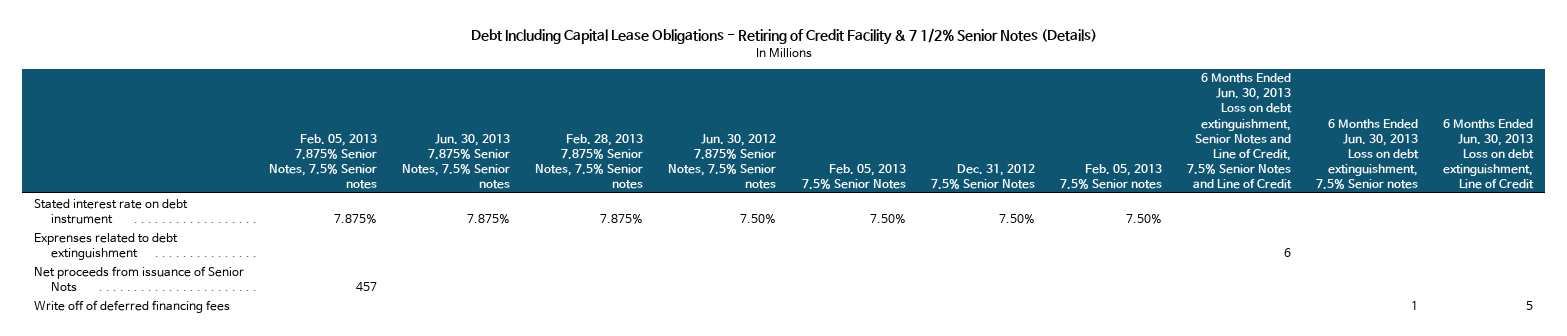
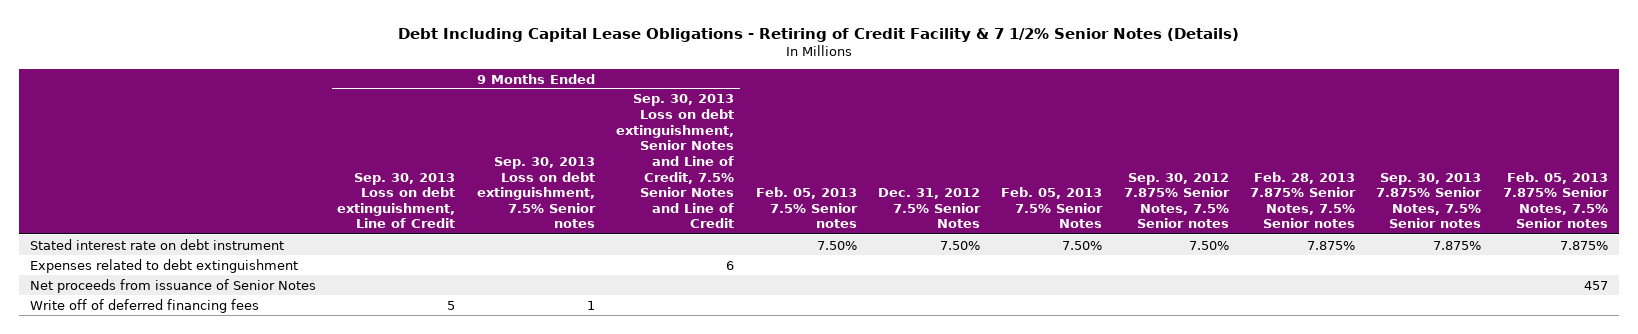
- | Feb. 05, 2013 7.875% Senior Notes, 7.5% Senior notes | Jun. 30, 2013 7.875% Senior Notes, 7.5% Senior notes | Feb. 28, 2013 7.875% Senior Notes, 7.5% Senior notes | Jun. 30, 2012 7.875% Senior Notes, 7.5% Senior notes | Feb. 05, 2013 7.5% Senior Notes | Dec. 31, 2012 7.5% Senior Notes | Feb. 05, 2013 7.5% Senior notes | 6 Months Ended Jun. 30, 2013 Loss on debt extinguishment, Senior Notes and Line of Credit, 7.5% Senior Notes and Line of Credit | 6 Months Ended Jun. 30, 2013 Loss on debt extinguishment, 7.5% Senior notes | 6 Months Ended Jun. 30, 2013 Loss on debt extinguishment, Line of Credit
+ | 9 Months Ended Sep. 30, 2013 Loss on debt extinguishment, Line of Credit | 9 Months Ended Sep. 30, 2013 Loss on debt extinguishment, 7.5% Senior notes | 9 Months Ended Sep. 30, 2013 Loss on debt extinguishment, Senior Notes and Line of Credit, 7.5% Senior Notes and Line of Credit | Feb. 05, 2013 7.5% Senior notes | Dec. 31, 2012 7.5% Senior Notes | Feb. 05, 2013 7.5% Senior Notes | Sep. 30, 2012 7.875% Senior Notes, 7.5% Senior notes | Feb. 28, 2013 7.875% Senior Notes, 7.5% Senior notes | Sep. 30, 2013 7.875% Senior Notes, 7.5% Senior notes | Feb. 05, 2013 7.875% Senior Notes, 7.5% Senior notes
- Exprenses related to debt extinguishment | | | | | | | | 6 | |
- Net proceeds from issuance of Senior Nots | 457 | | | | | | | | |
+ Expenses related to debt extinguishment | | | 6 | | | | | | |
+ Net proceeds from issuance of Senior Notes | | | | | | | | | | 457

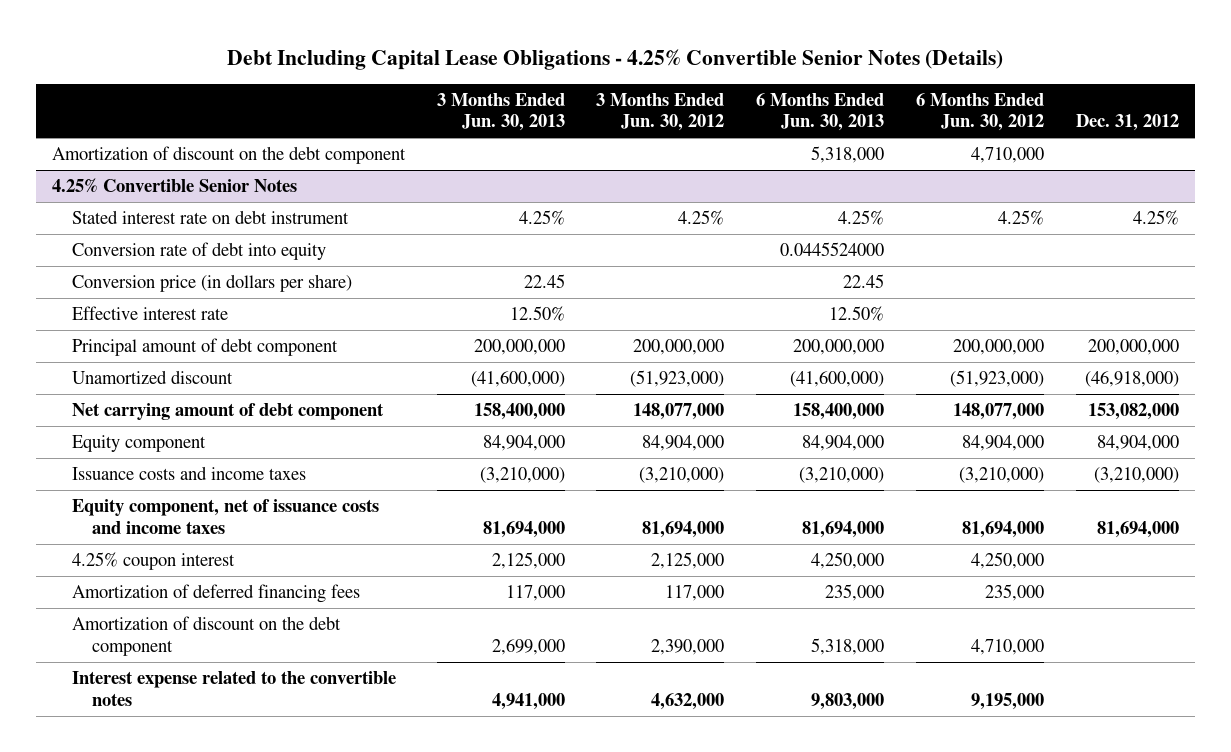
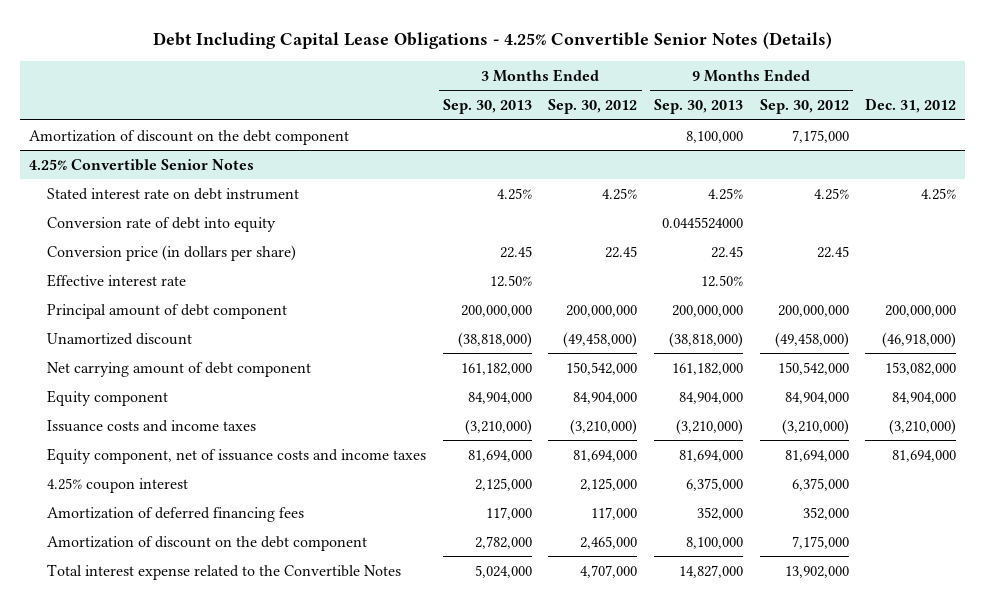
- | 3 Months Ended Jun. 30, 2013 | 3 Months Ended Jun. 30, 2012 | 6 Months Ended Jun. 30, 2013 | 6 Months Ended Jun. 30, 2012 | Dec. 31, 2012
+ | 3 Months Ended Sep. 30, 2013 | 3 Months Ended Sep. 30, 2012 | 9 Months Ended Sep. 30, 2013 | 9 Months Ended Sep. 30, 2012 | Dec. 31, 2012
@ 4.25% Convertible Senior Notes
- Interest expense related to the convertible notes | 4,941,000 | 4,632,000 | 9,803,000 | 9,195,000 |
+ Total interest expense related to the Convertible Notes | 5,024,000 | 4,707,000 | 14,827,000 | 13,902,000 |

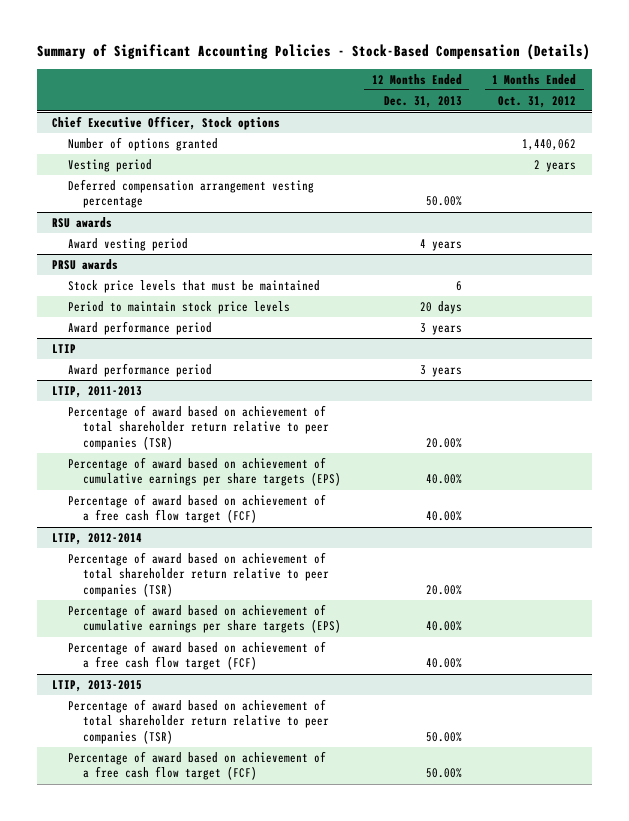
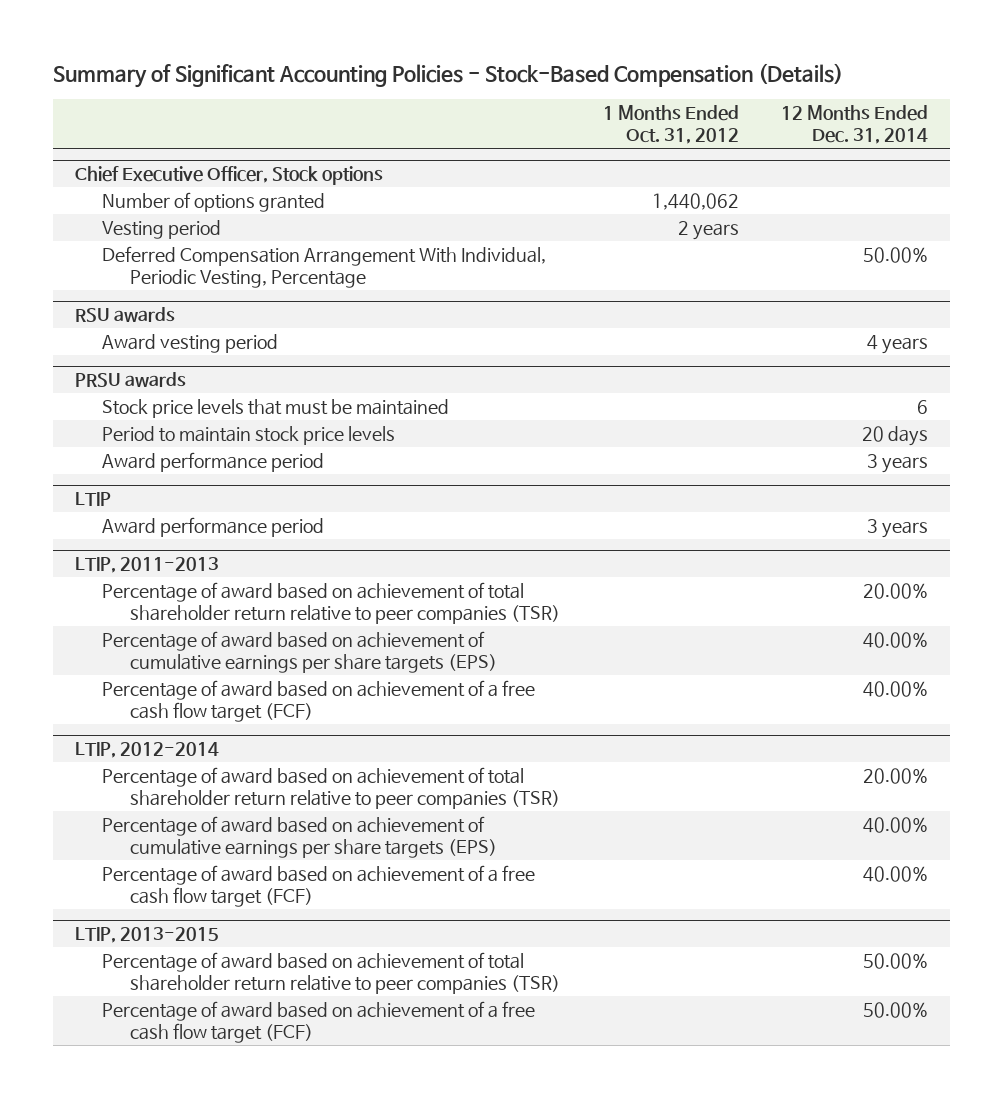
- | 12 Months Ended Dec. 31, 2013 | 1 Months Ended Oct. 31, 2012
+ | 1 Months Ended Oct. 31, 2012 | 12 Months Ended Dec. 31, 2014
@ Chief Executive Officer, Stock options
- Deferred compensation arrangement vesting percentage | 50.00% |
+ Deferred Compensation Arrangement With Individual, Periodic Vesting, Percentage | | 50.00%

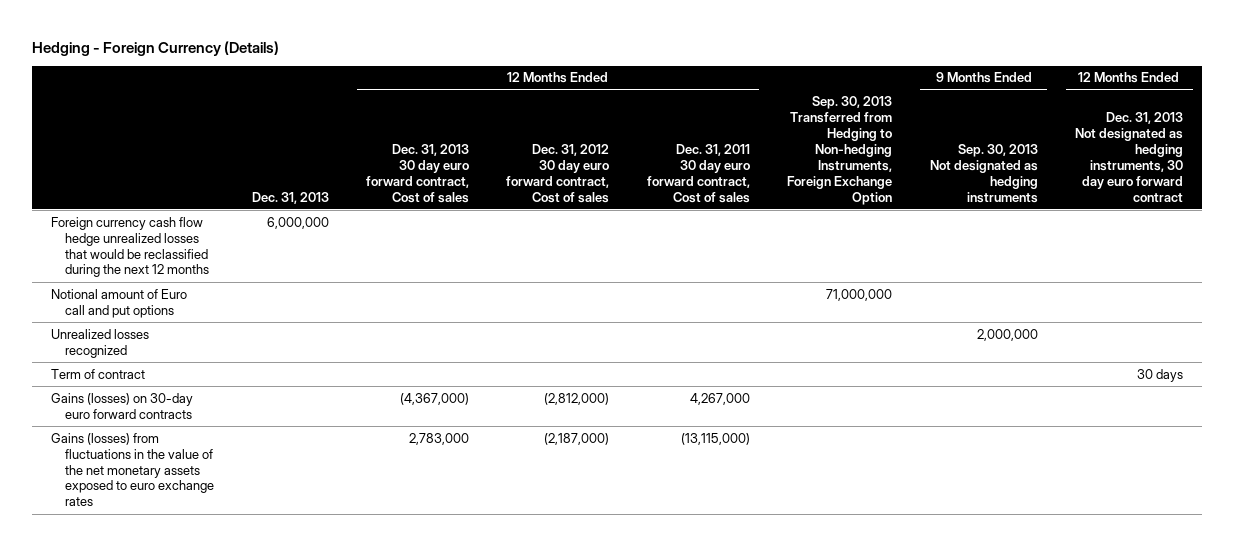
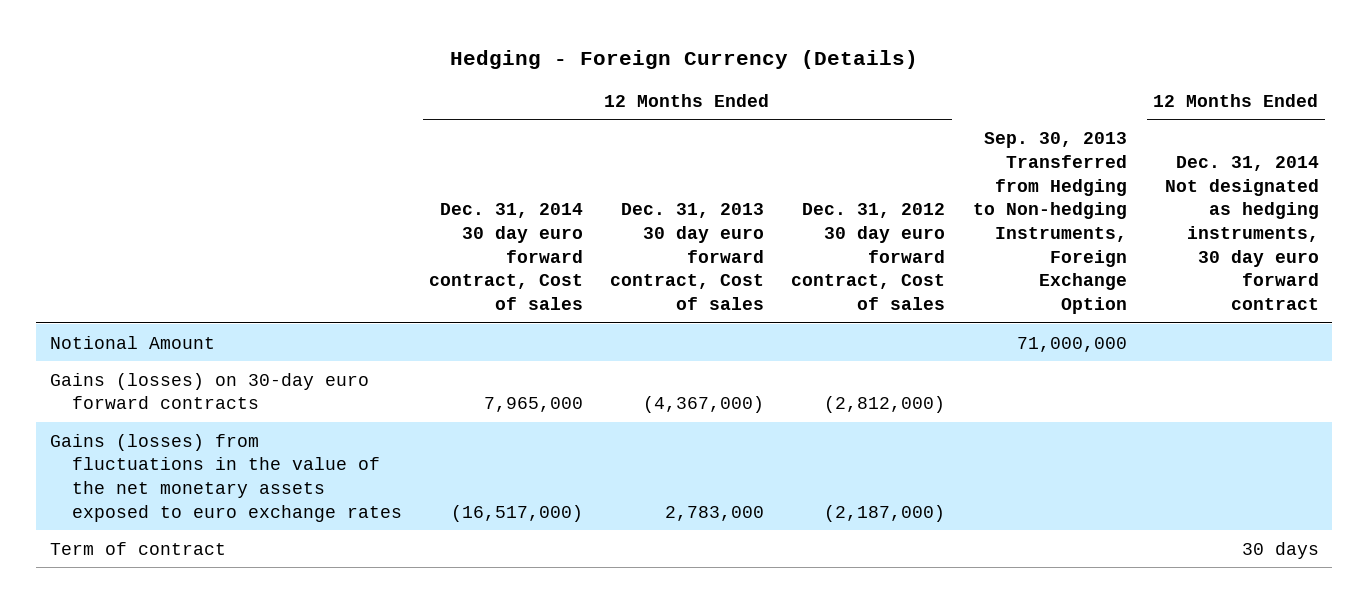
- | Dec. 31, 2013 | 12 Months Ended Dec. 31, 2013 30 day euro forward contract, Cost of sales | 12 Months Ended Dec. 31, 2012 30 day euro forward contract, Cost of sales | 12 Months Ended Dec. 31, 2011 30 day euro forward contract, Cost of sales | Sep. 30, 2013 Transferred from Hedging to Non-hedging Instruments, Foreign Exchange Option | 9 Months Ended Sep. 30, 2013 Not designated as hedging instruments | 12 Months Ended Dec. 31, 2013 Not designated as hedging instruments, 30 day euro forward contract
+ | 12 Months Ended Dec. 31, 2014 30 day euro forward contract, Cost of sales | 12 Months Ended Dec. 31, 2013 30 day euro forward contract, Cost of sales | 12 Months Ended Dec. 31, 2012 30 day euro forward contract, Cost of sales | Sep. 30, 2013 Transferred from Hedging to Non-hedging Instruments, Foreign Exchange Option | 12 Months Ended Dec. 31, 2014 Not designated as hedging instruments, 30 day euro forward contract
- Foreign currency cash flow hedge unrealized losses that would be reclassified during the next 12 months | 6,000,000 | | | | | |
- Notional amount of Euro call and put options | | | | | 71,000,000 | |
- Unrealized losses recognized | | | | | | 2,000,000 |
+ Notional Amount | | | | 71,000,000 |
moved down: Term of contract | | | | | 30 days

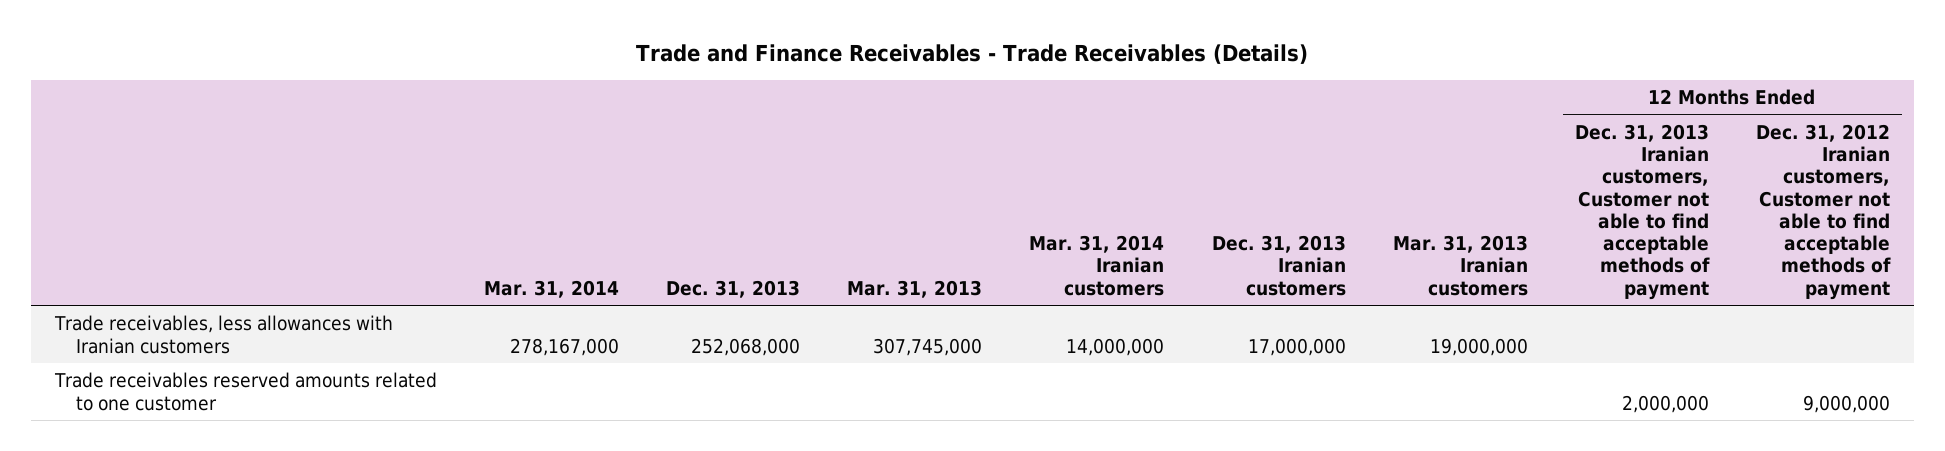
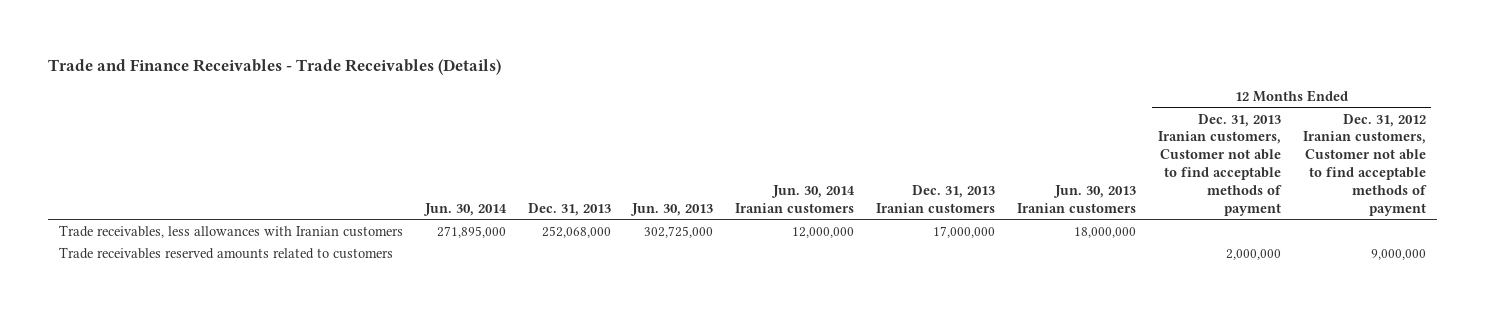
- | Mar. 31, 2014 | Dec. 31, 2013 | Mar. 31, 2013 | Mar. 31, 2014 Iranian customers | Dec. 31, 2013 Iranian customers | Mar. 31, 2013 Iranian customers | 12 Months Ended Dec. 31, 2013 Iranian customers, Customer not able to find acceptable methods of payment | 12 Months Ended Dec. 31, 2012 Iranian customers, Customer not able to find acceptable methods of payment
+ | Jun. 30, 2014 | Dec. 31, 2013 | Jun. 30, 2013 | Jun. 30, 2014 Iranian customers | Dec. 31, 2013 Iranian customers | Jun. 30, 2013 Iranian customers | 12 Months Ended Dec. 31, 2013 Iranian customers, Customer not able to find acceptable methods of payment | 12 Months Ended Dec. 31, 2012 Iranian customers, Customer not able to find acceptable methods of payment
- Trade receivables reserved amounts related to one customer | | | | | | | 2,000,000 | 9,000,000
+ Trade receivables reserved amounts related to customers | | | | | | | 2,000,000 | 9,000,000

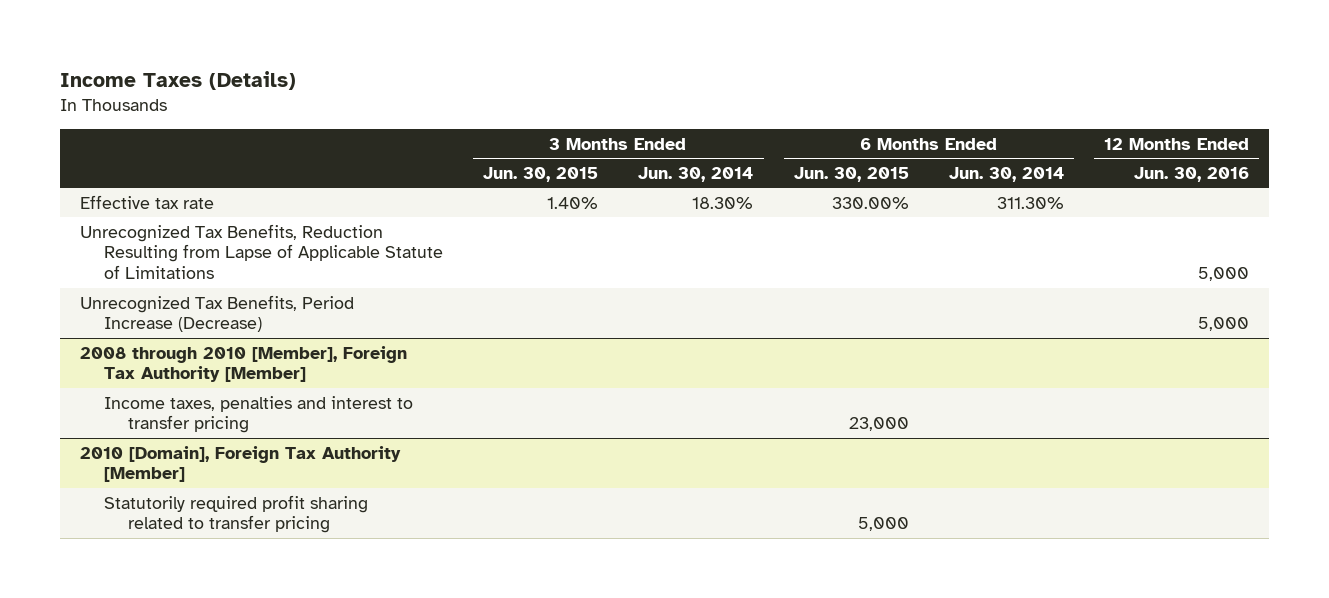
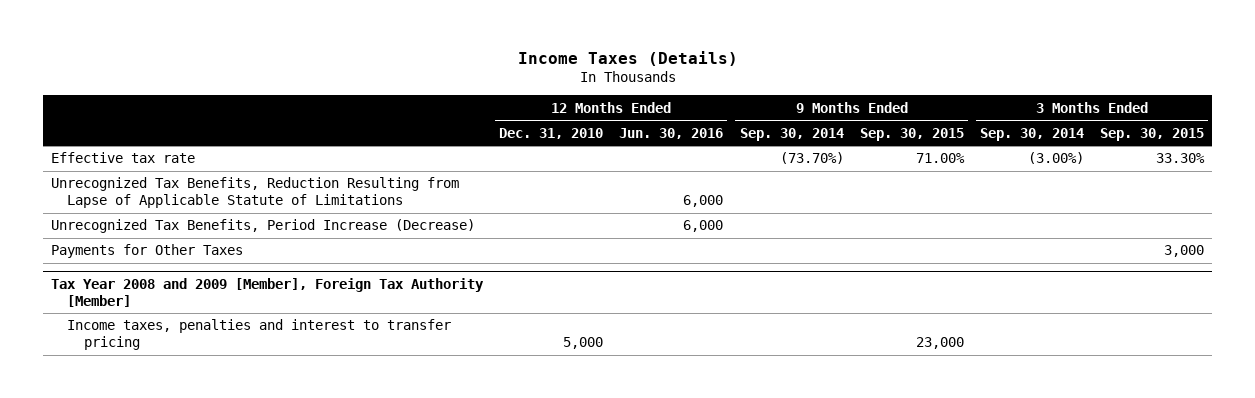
- | 3 Months Ended Jun. 30, 2015 | 3 Months Ended Jun. 30, 2014 | 6 Months Ended Jun. 30, 2015 | 6 Months Ended Jun. 30, 2014 | 12 Months Ended Jun. 30, 2016
+ | 12 Months Ended Dec. 31, 2010 | 12 Months Ended Jun. 30, 2016 | 9 Months Ended Sep. 30, 2014 | 9 Months Ended Sep. 30, 2015 | 3 Months Ended Sep. 30, 2014 | 3 Months Ended Sep. 30, 2015
- Unrecognized Tax Benefits, Reduction Resulting from Lapse of Applicable Statute of Limitations | | | | | 5,000
- Unrecognized Tax Benefits, Period Increase (Decrease) | | | | | 5,000
- 2008 through 2010 [Member], Foreign Tax Authority [Member]
- Income taxes, penalties and interest to transfer pricing | | | 23,000 | |
- 2010 [Domain], Foreign Tax Authority [Member]
- Statutorily required profit sharing related to transfer pricing | | | 5,000 | |
+ Unrecognized Tax Benefits, Reduction Resulting from Lapse of Applicable Statute of Limitations | | 6,000 | | | |
+ Unrecognized Tax Benefits, Period Increase (Decrease) | | 6,000 | | | |
+ Payments for Other Taxes | | | | | | 3,000
+ Tax Year 2008 and 2009 [Member], Foreign Tax Authority [Member]
+ Income taxes, penalties and interest to transfer pricing | 5,000 | | | 23,000 | |

